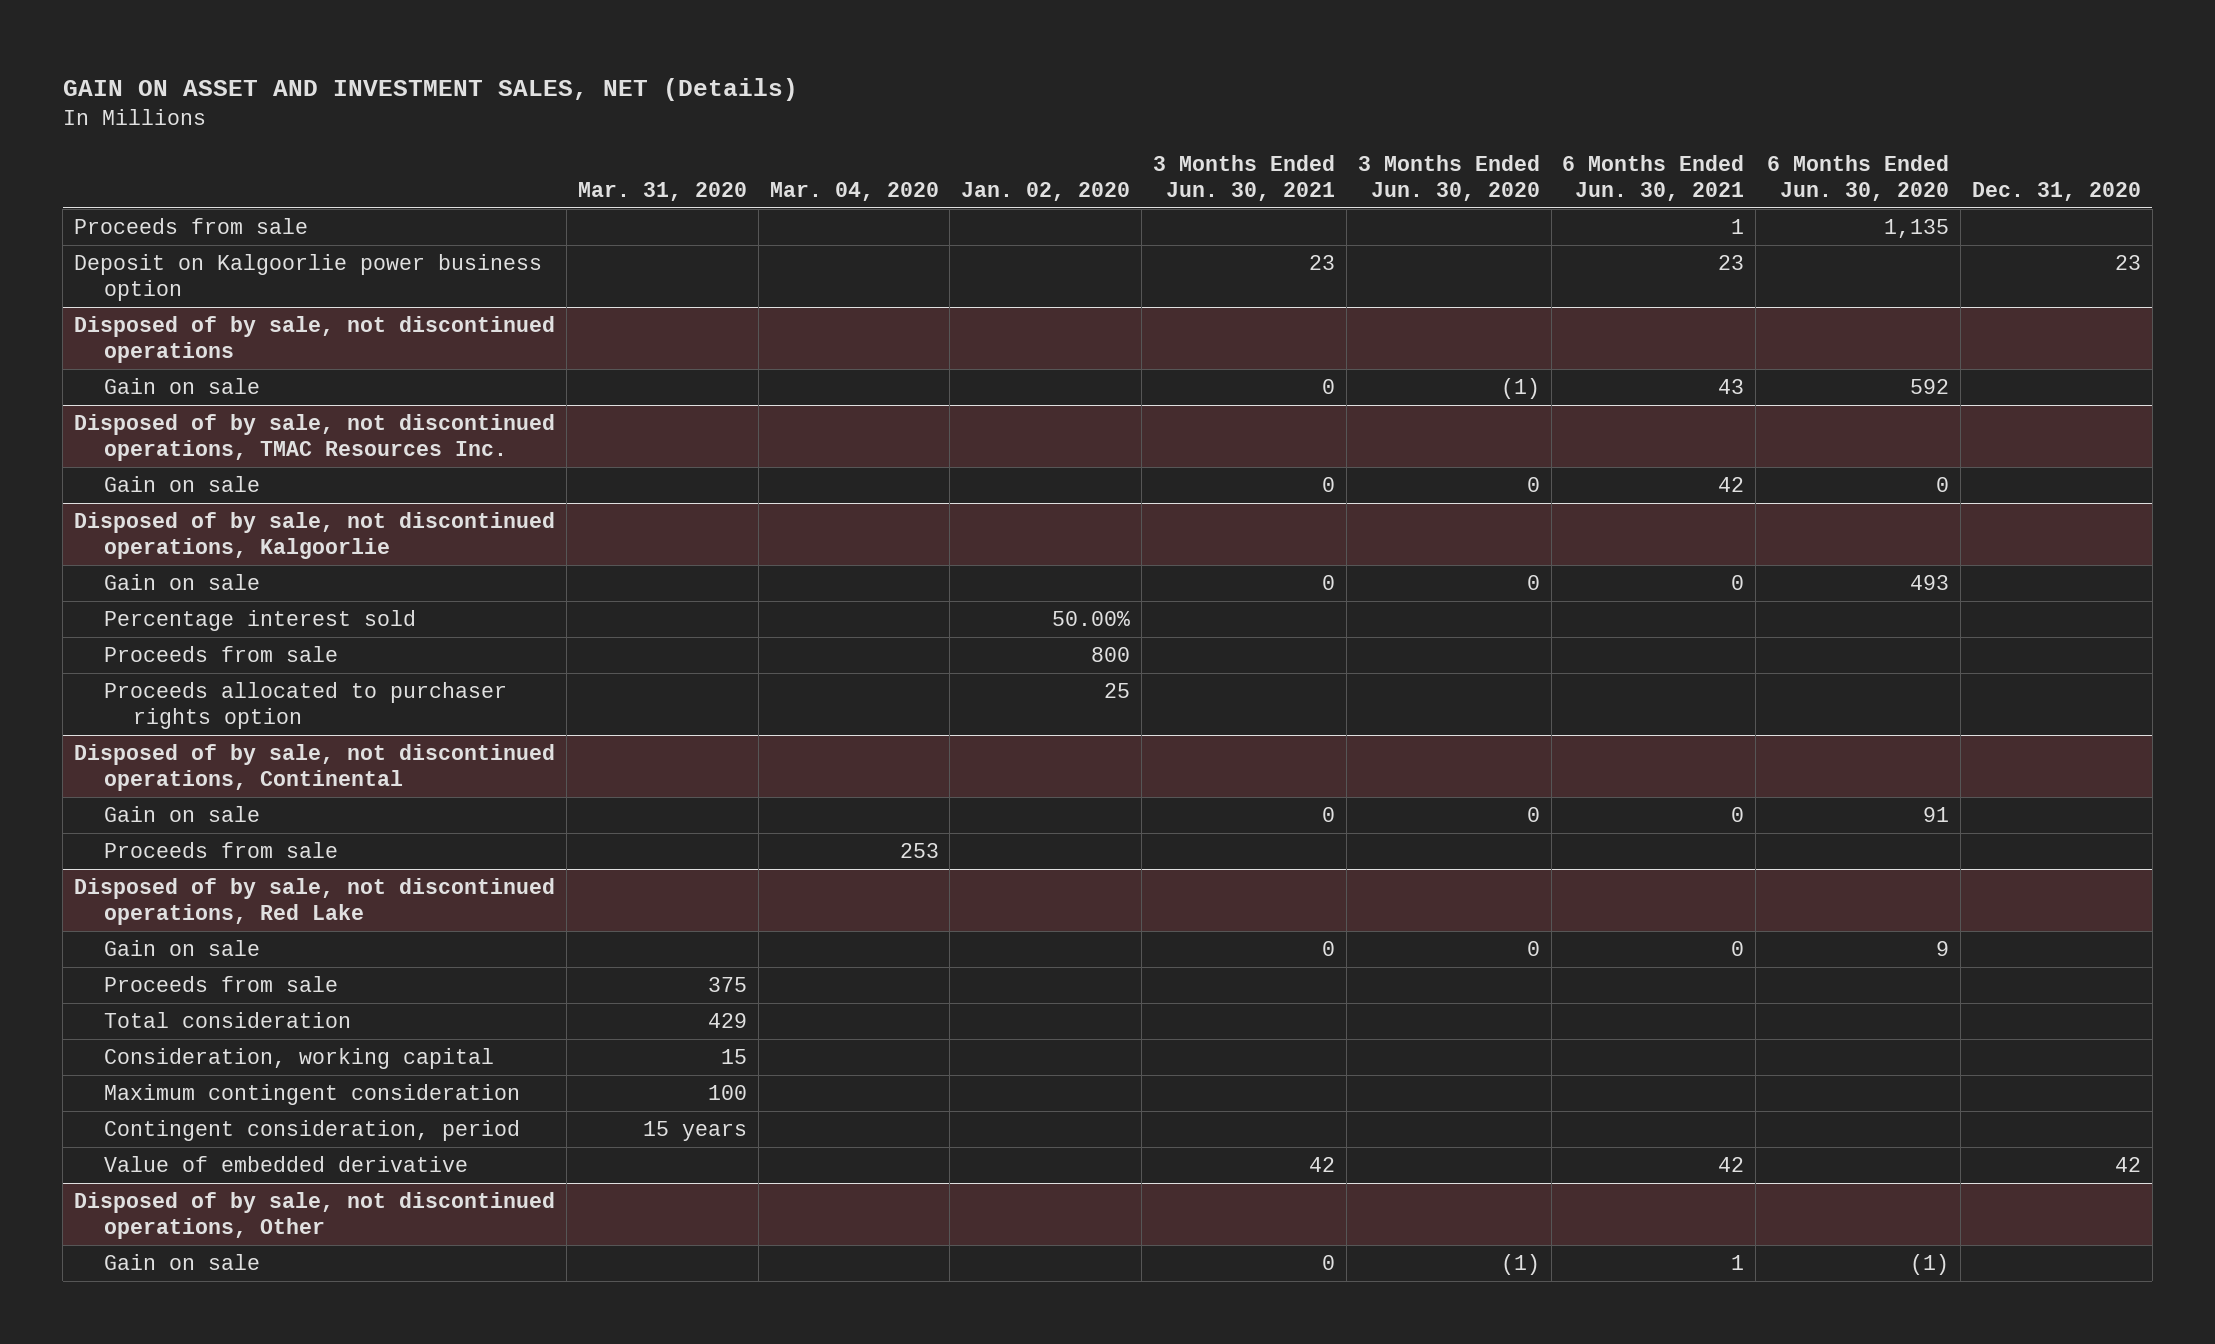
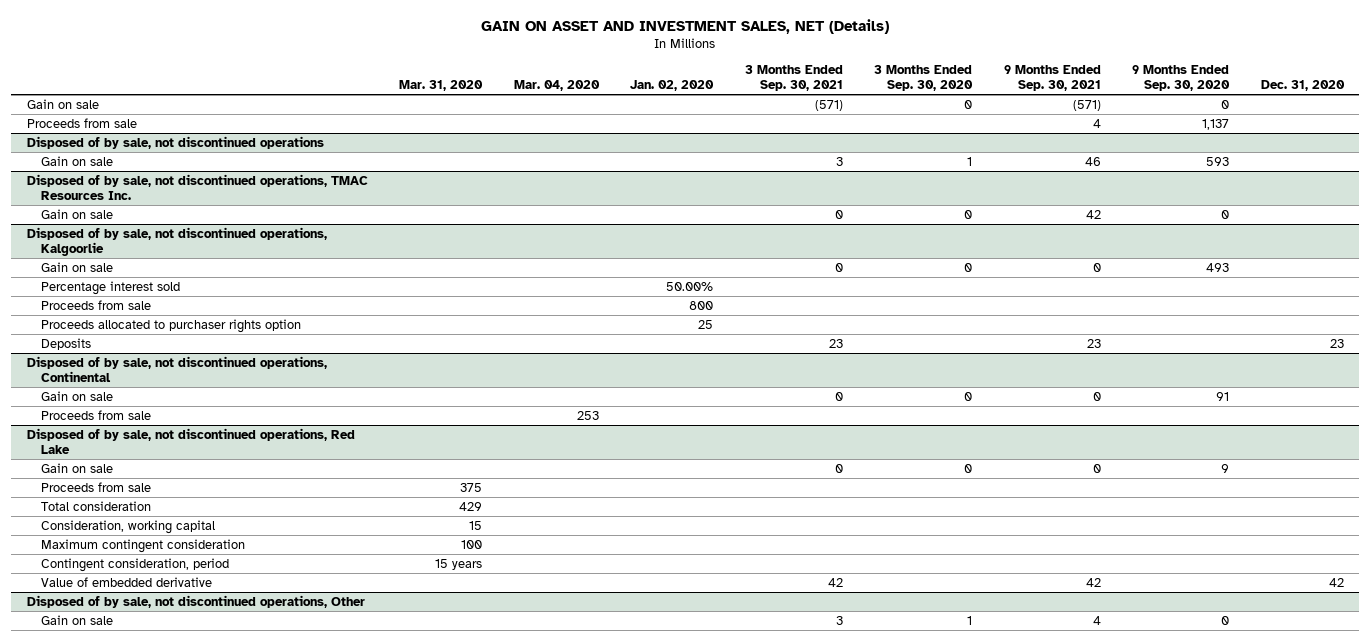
- | Mar. 31, 2020 | Mar. 04, 2020 | Jan. 02, 2020 | 3 Months Ended Jun. 30, 2021 | 3 Months Ended Jun. 30, 2020 | 6 Months Ended Jun. 30, 2021 | 6 Months Ended Jun. 30, 2020 | Dec. 31, 2020
+ | Mar. 31, 2020 | Mar. 04, 2020 | Jan. 02, 2020 | 3 Months Ended Sep. 30, 2021 | 3 Months Ended Sep. 30, 2020 | 9 Months Ended Sep. 30, 2021 | 9 Months Ended Sep. 30, 2020 | Dec. 31, 2020
+ Gain on sale | | | | (571) | 0 | (571) | 0 |
- Deposit on Kalgoorlie power business option | | | | 23 | | 23 | | 23
@ Disposed of by sale, not discontinued operations, Kalgoorlie
+ Deposits | | | | 23 | | 23 | | 23

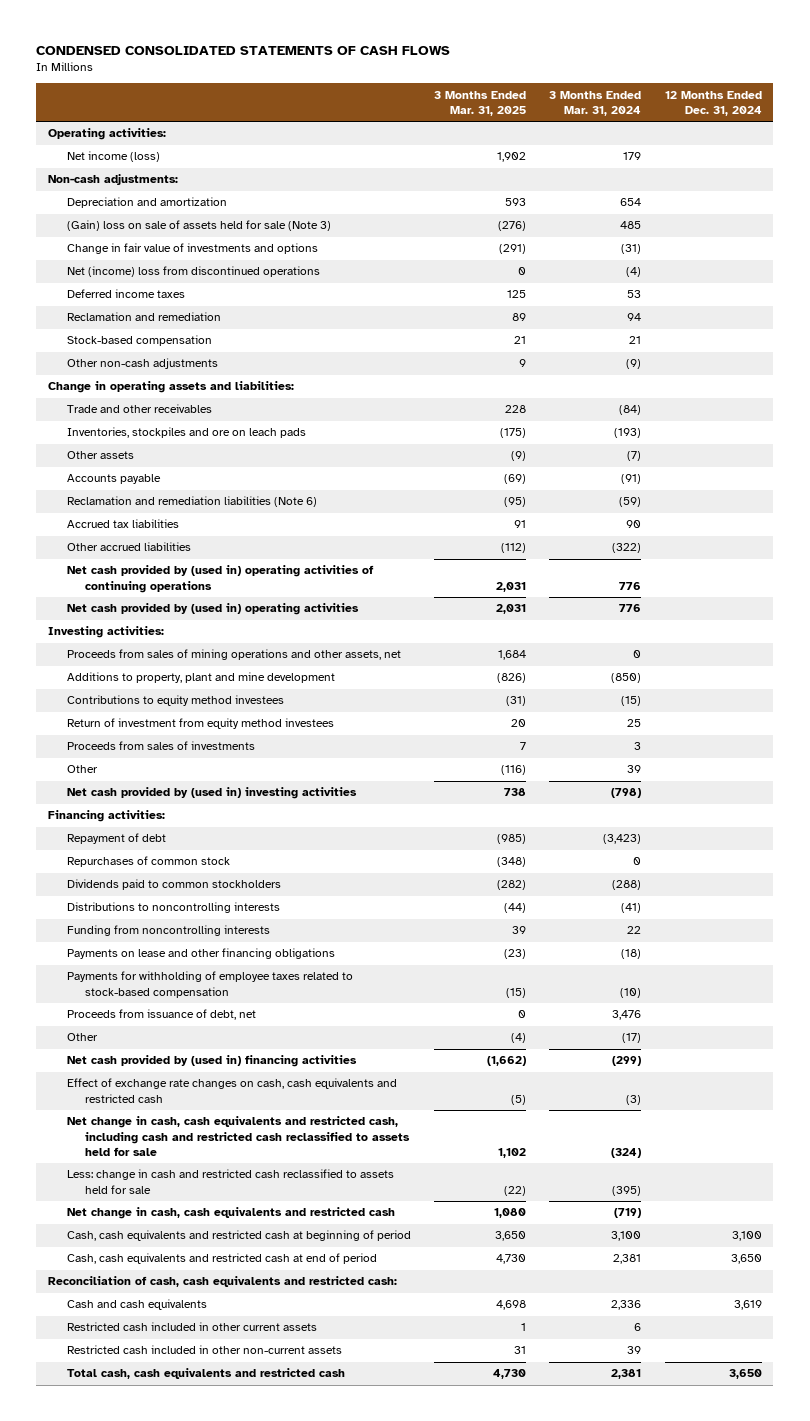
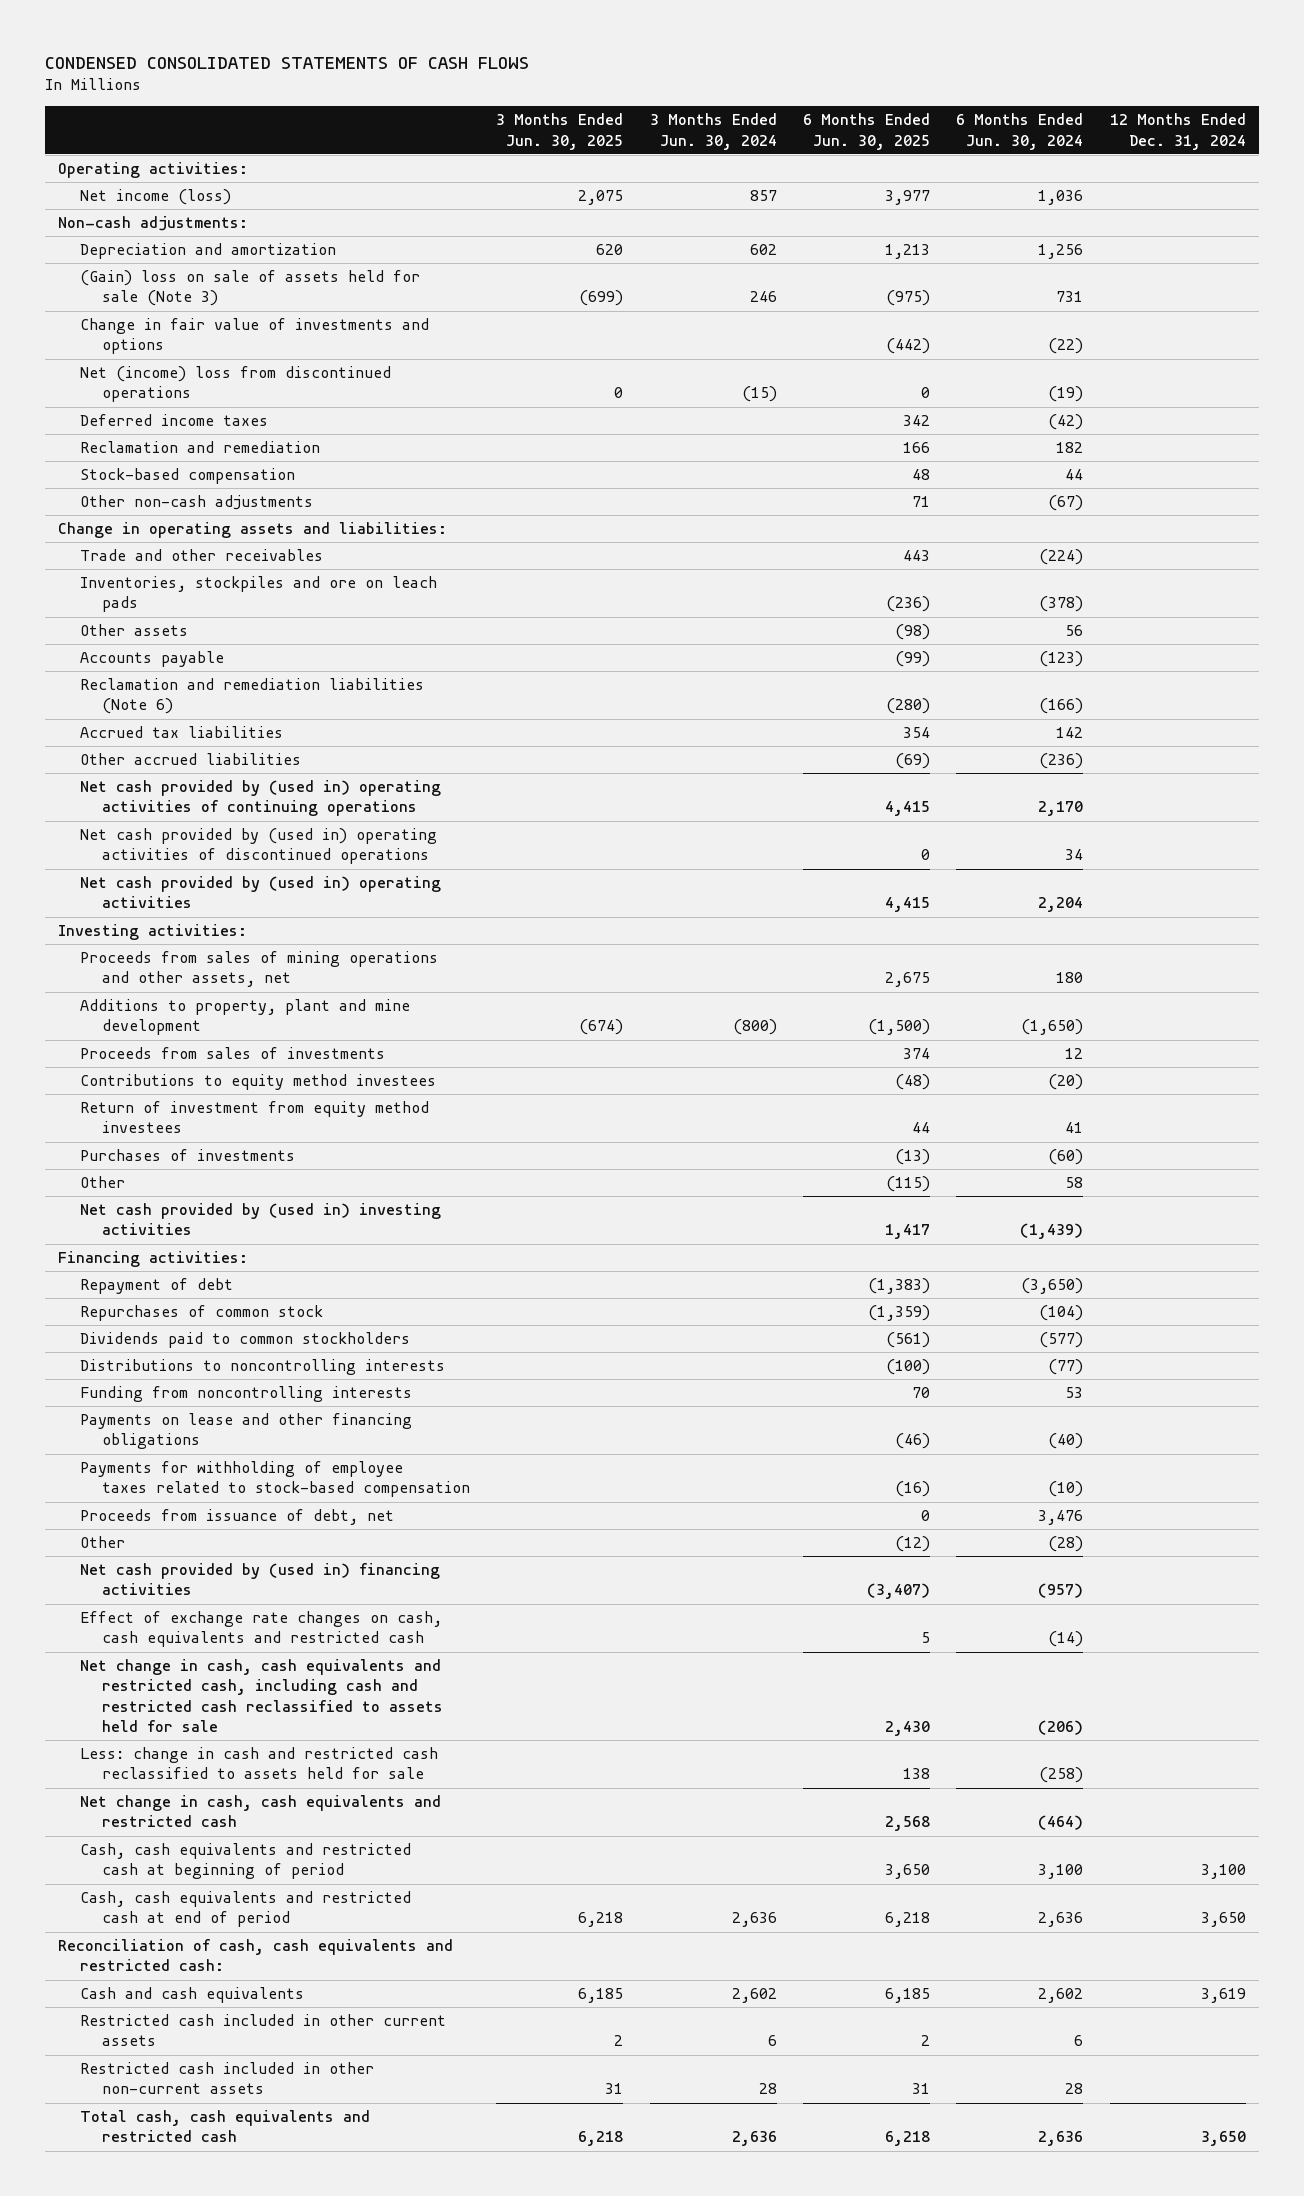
- | 3 Months Ended Mar. 31, 2025 | 3 Months Ended Mar. 31, 2024 | 12 Months Ended Dec. 31, 2024
+ | 3 Months Ended Jun. 30, 2025 | 3 Months Ended Jun. 30, 2024 | 6 Months Ended Jun. 30, 2025 | 6 Months Ended Jun. 30, 2024 | 12 Months Ended Dec. 31, 2024
+ Net cash provided by (used in) operating activities of discontinued operations | | | 0 | 34 |
moved up: Proceeds from sales of investments | | | 374 | 12 |
+ Purchases of investments | | | (13) | (60) |

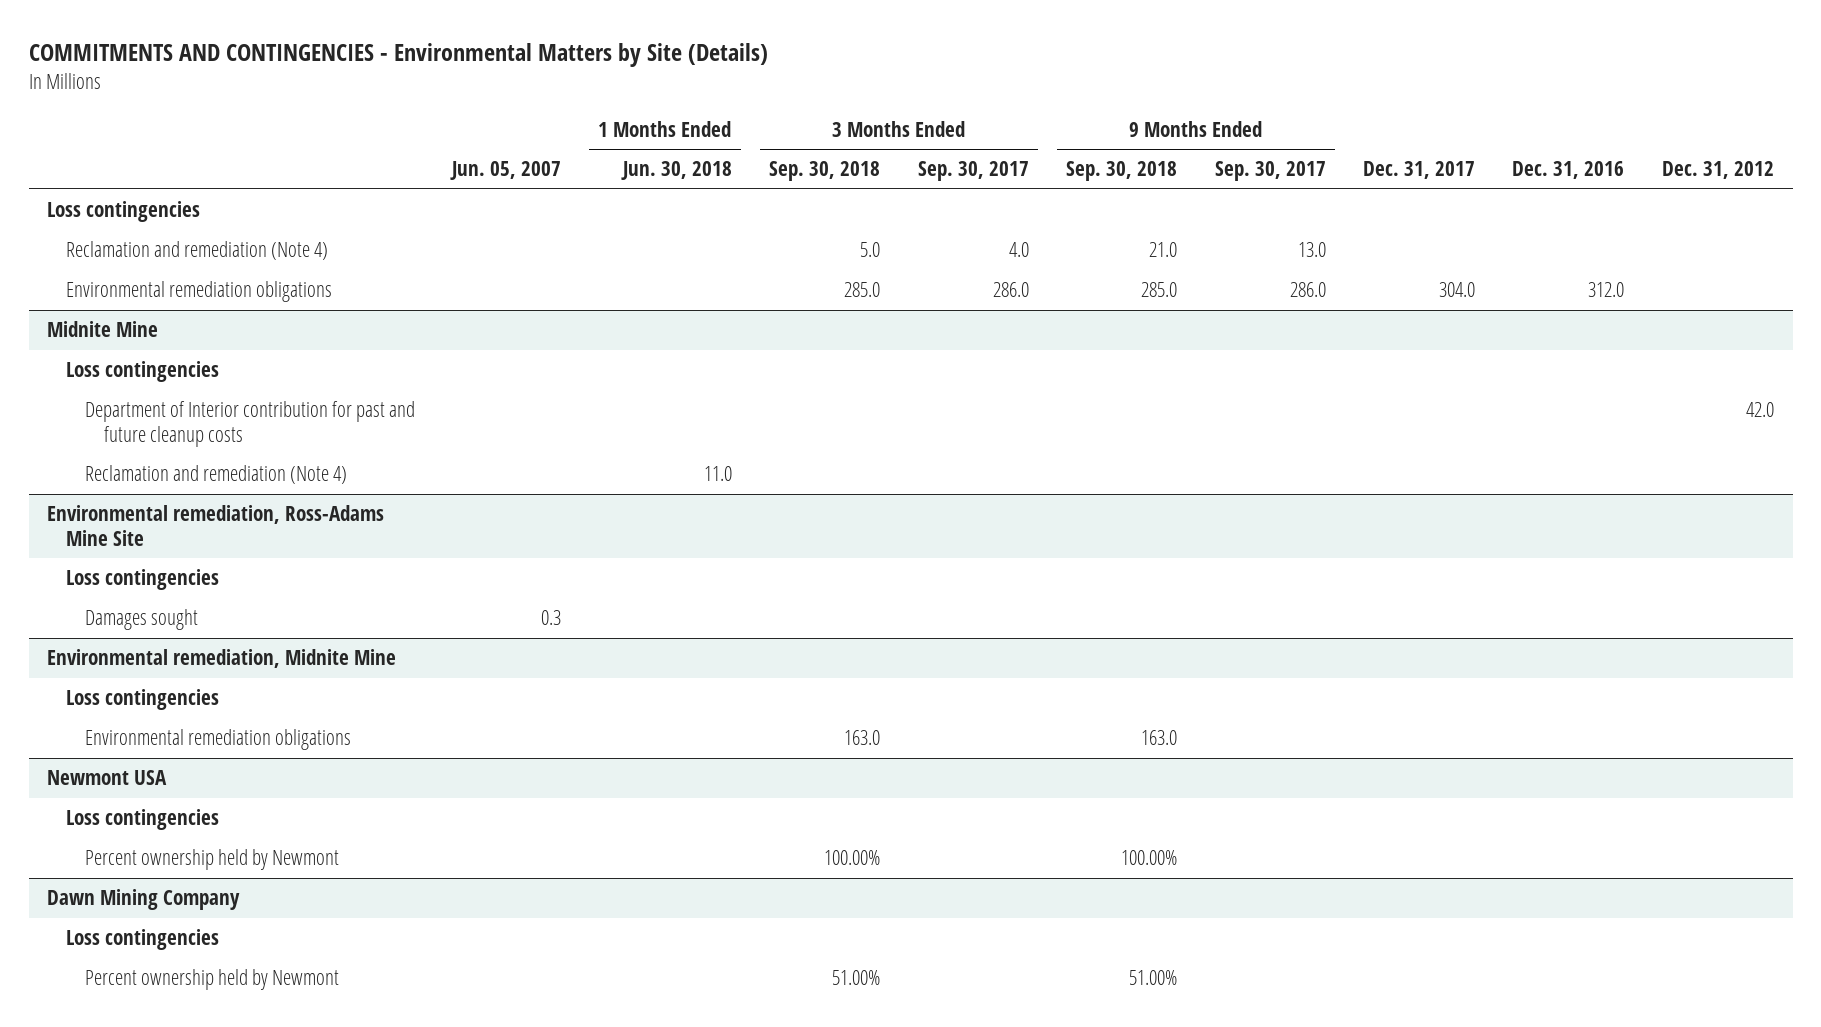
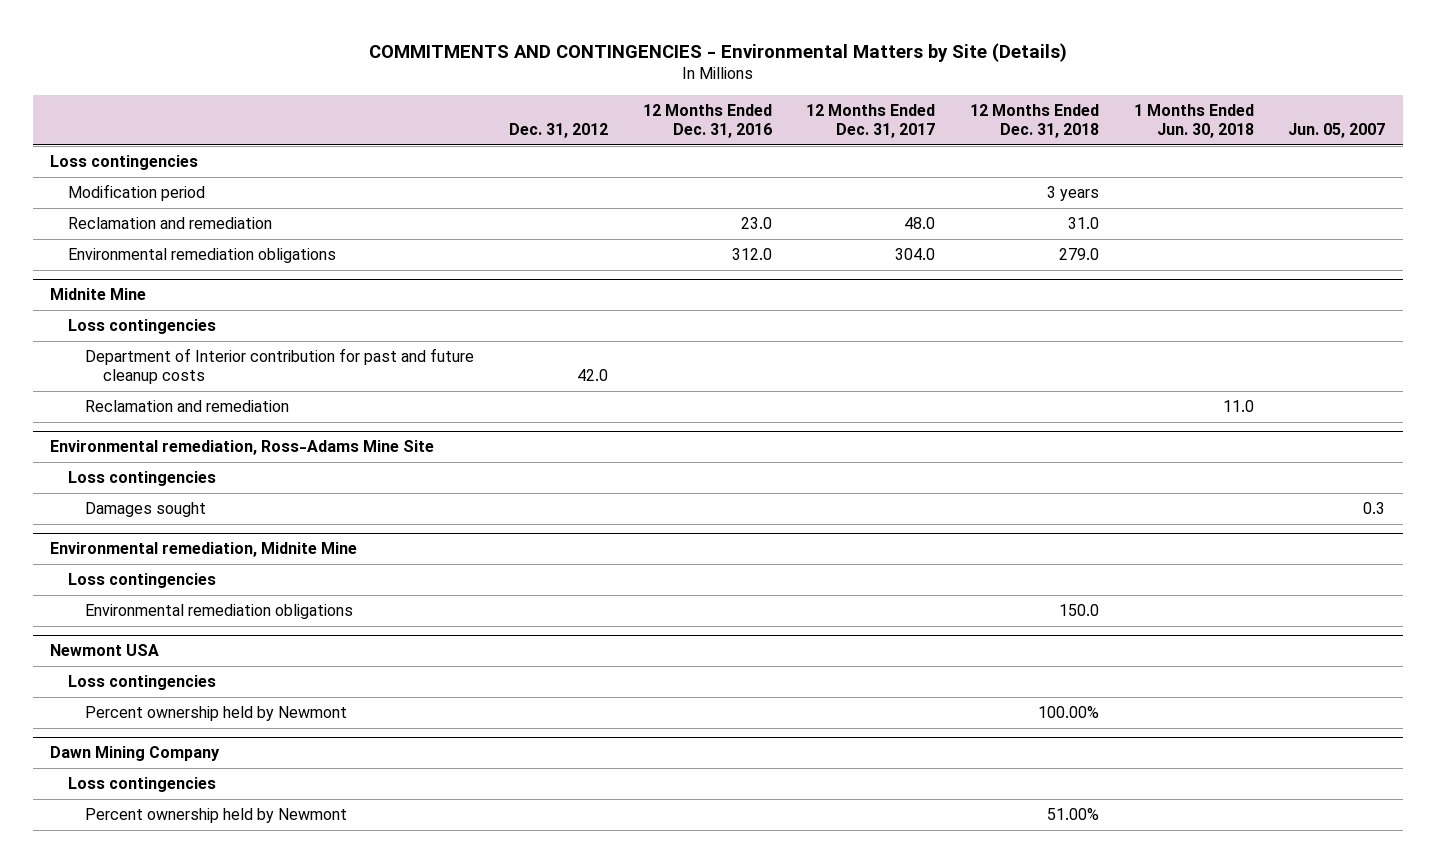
- | Jun. 05, 2007 | 1 Months Ended Jun. 30, 2018 | 3 Months Ended Sep. 30, 2018 | 3 Months Ended Sep. 30, 2017 | 9 Months Ended Sep. 30, 2018 | 9 Months Ended Sep. 30, 2017 | Dec. 31, 2017 | Dec. 31, 2016 | Dec. 31, 2012
+ | Dec. 31, 2012 | 12 Months Ended Dec. 31, 2016 | 12 Months Ended Dec. 31, 2017 | 12 Months Ended Dec. 31, 2018 | 1 Months Ended Jun. 30, 2018 | Jun. 05, 2007
- Reclamation and remediation (Note 4) | | | 5.0 | 4.0 | 21.0 | 13.0 | | |
+ Modification period | | | | 3 years | |
+ Reclamation and remediation | | 23.0 | 48.0 | 31.0 | |
@ Midnite Mine
- Reclamation and remediation (Note 4) | | 11.0 | | | | | | |
+ Reclamation and remediation | | | | | 11.0 |

